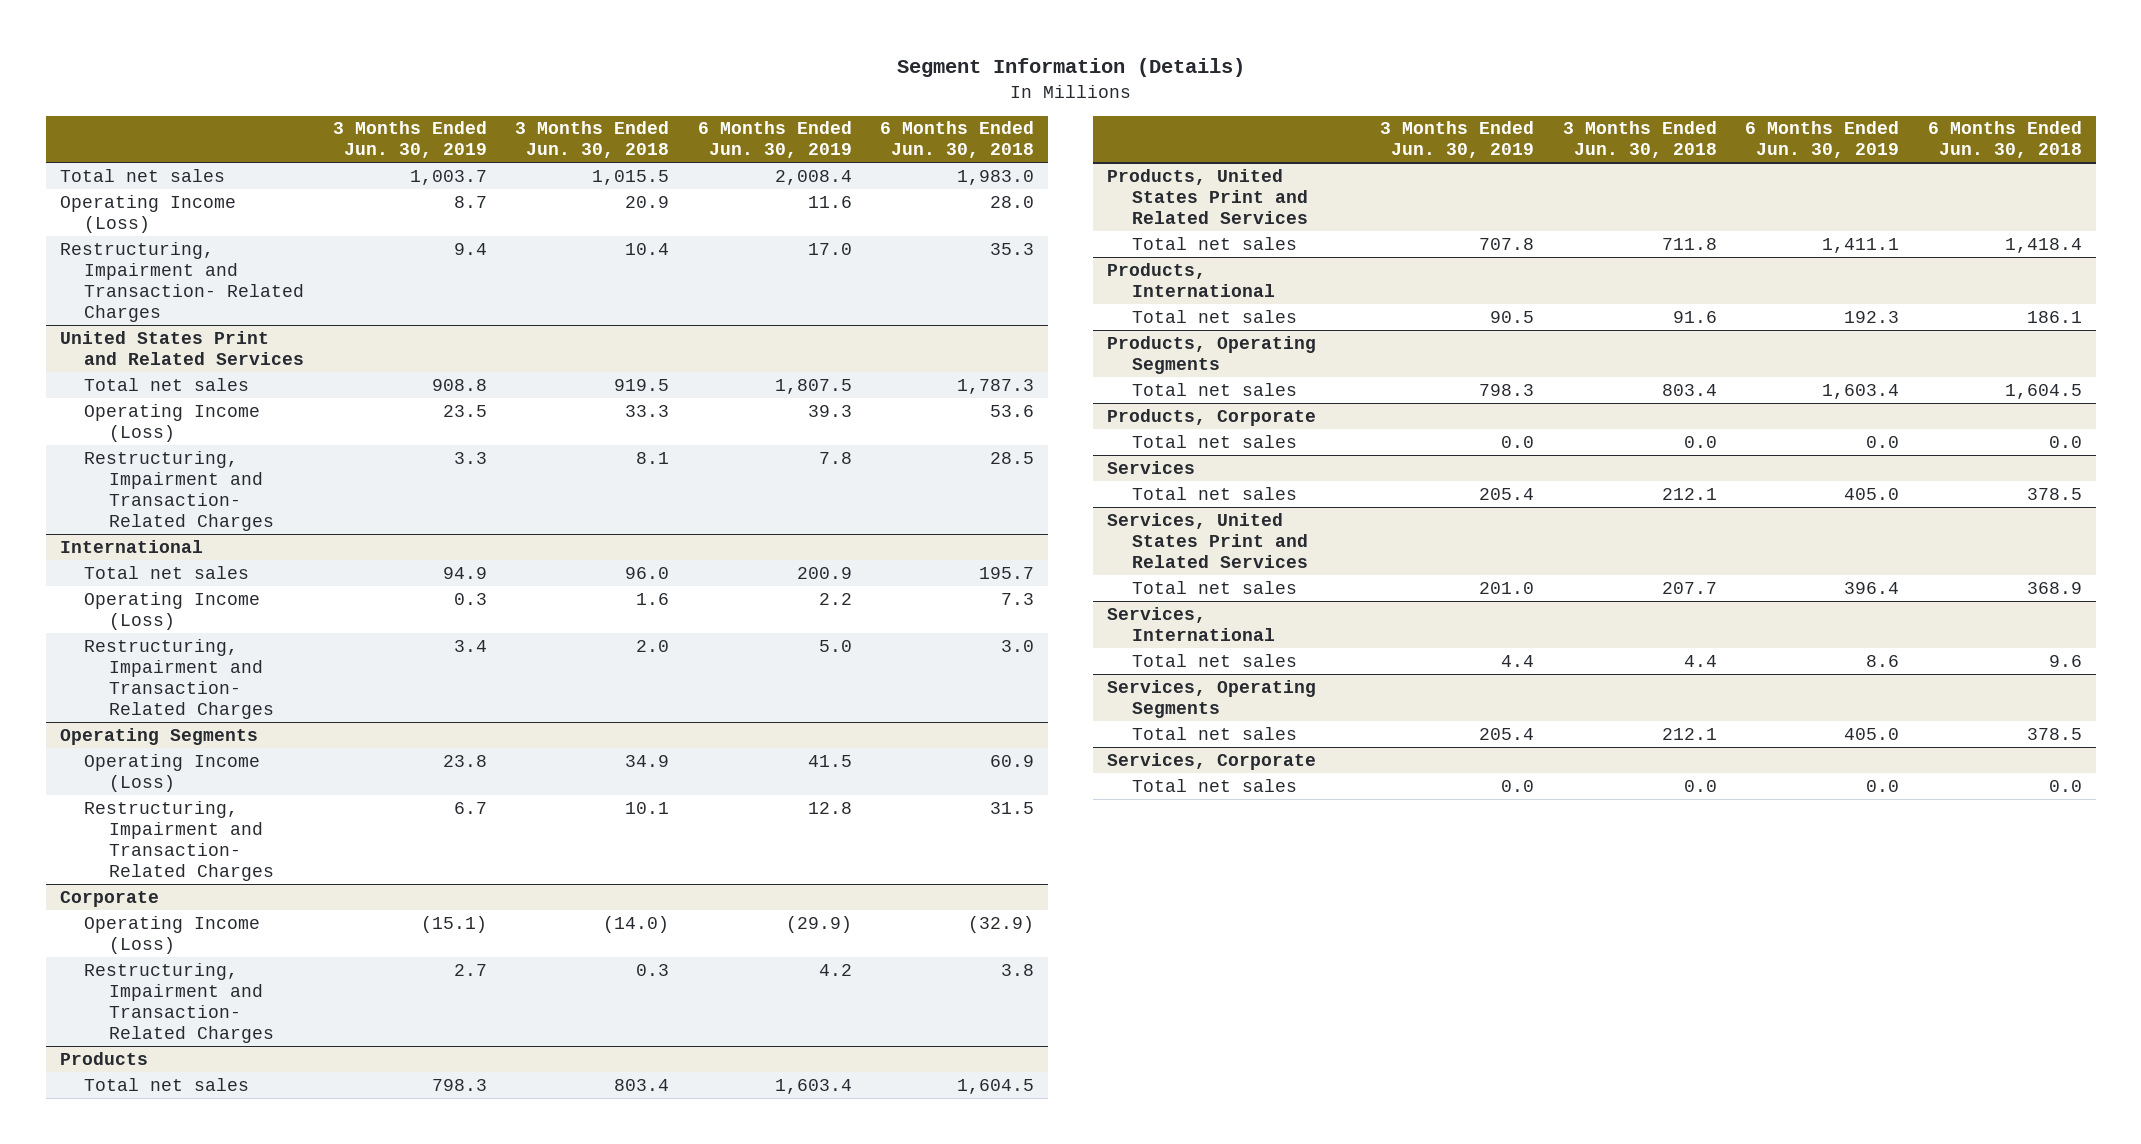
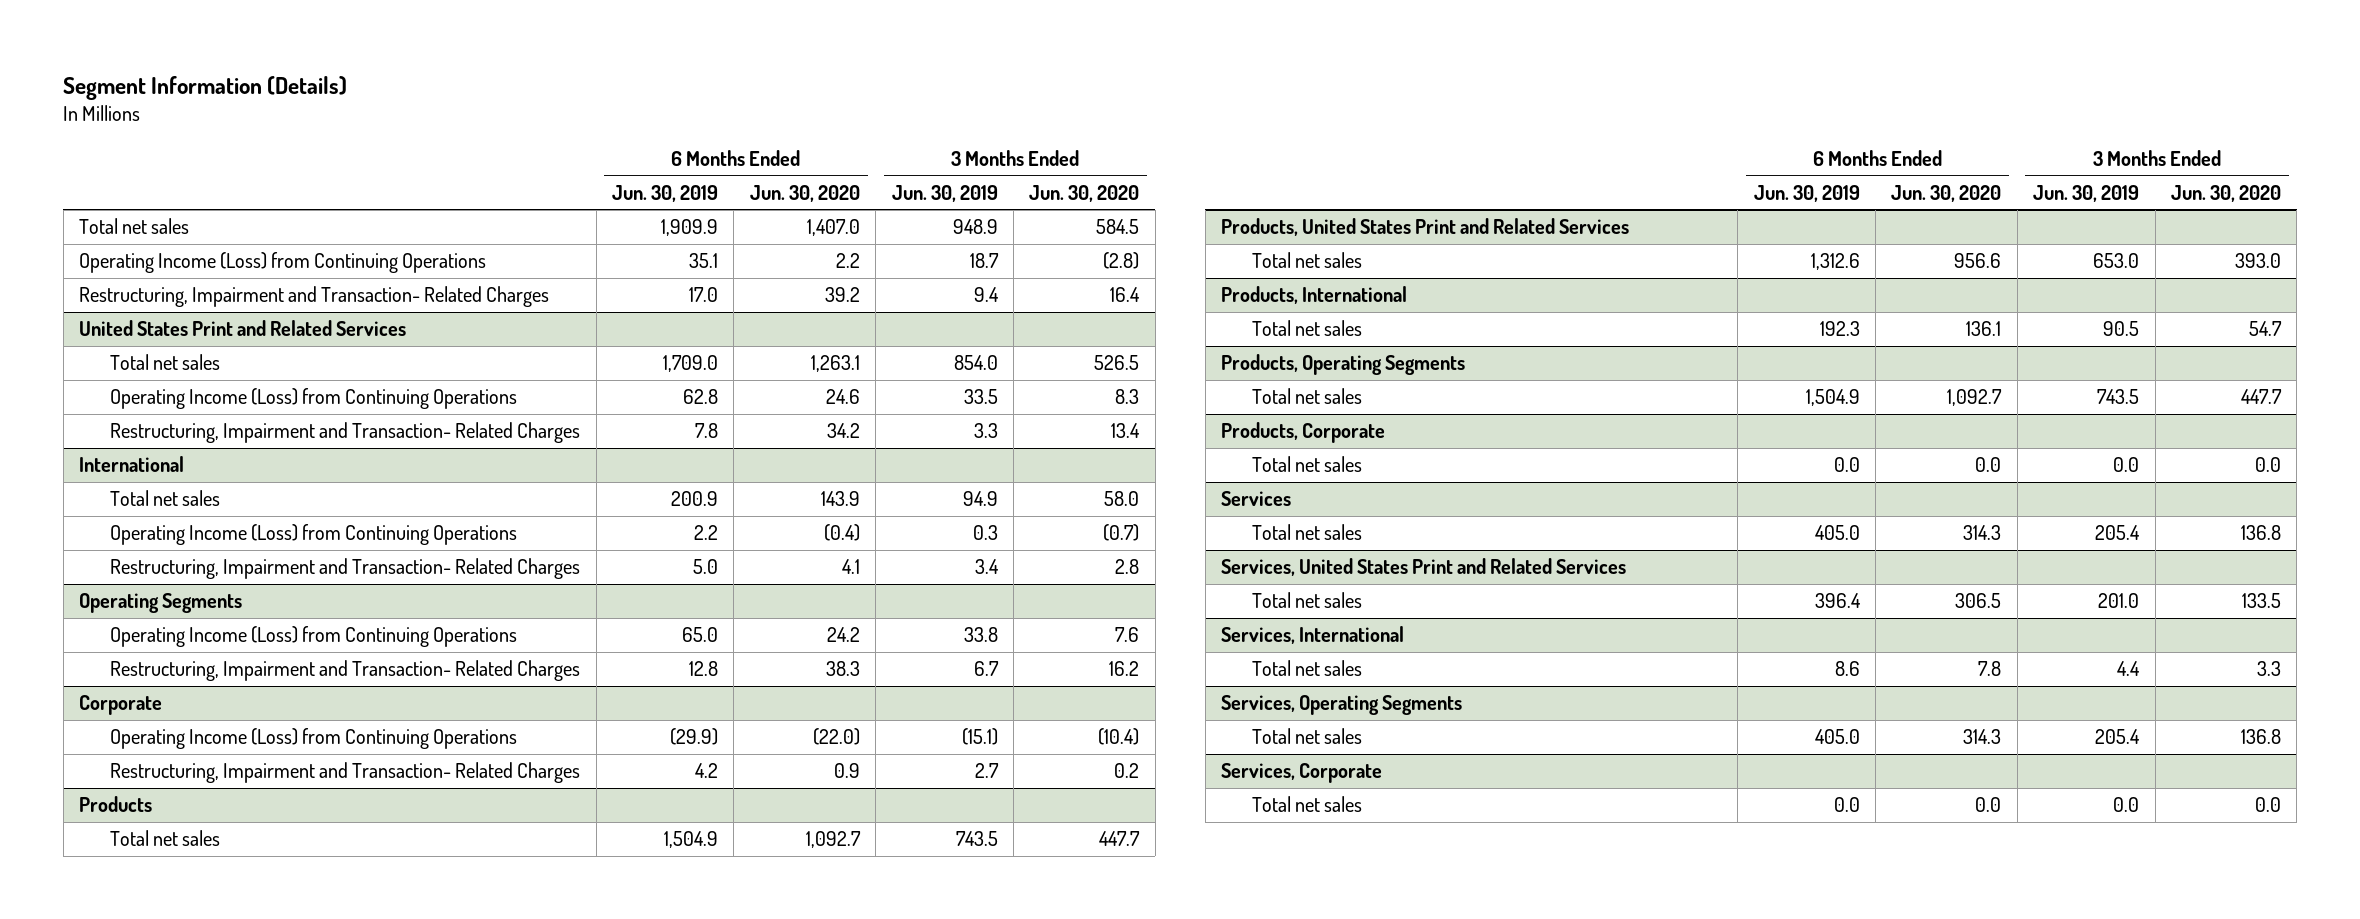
- | 3 Months Ended Jun. 30, 2019 | 3 Months Ended Jun. 30, 2018 | 6 Months Ended Jun. 30, 2019 | 6 Months Ended Jun. 30, 2018
+ | 6 Months Ended Jun. 30, 2019 | 6 Months Ended Jun. 30, 2020 | 3 Months Ended Jun. 30, 2019 | 3 Months Ended Jun. 30, 2020
- Total net sales | 1,003.7 | 1,015.5 | 2,008.4 | 1,983.0
- Operating Income (Loss) | 8.7 | 20.9 | 11.6 | 28.0
+ Total net sales | 1,909.9 | 1,407.0 | 948.9 | 584.5
+ Operating Income (Loss) from Continuing Operations | 35.1 | 2.2 | 18.7 | (2.8)
@ United States Print and Related Services
- Total net sales | 908.8 | 919.5 | 1,807.5 | 1,787.3
- Operating Income (Loss) | 23.5 | 33.3 | 39.3 | 53.6
+ Total net sales | 1,709.0 | 1,263.1 | 854.0 | 526.5
+ Operating Income (Loss) from Continuing Operations | 62.8 | 24.6 | 33.5 | 8.3
@ International
- Operating Income (Loss) | 0.3 | 1.6 | 2.2 | 7.3
+ Operating Income (Loss) from Continuing Operations | 2.2 | (0.4) | 0.3 | (0.7)
@ Operating Segments
- Operating Income (Loss) | 23.8 | 34.9 | 41.5 | 60.9
+ Operating Income (Loss) from Continuing Operations | 65.0 | 24.2 | 33.8 | 7.6
@ Corporate
- Operating Income (Loss) | (15.1) | (14.0) | (29.9) | (32.9)
+ Operating Income (Loss) from Continuing Operations | (29.9) | (22.0) | (15.1) | (10.4)
@ Products
- Total net sales | 798.3 | 803.4 | 1,603.4 | 1,604.5
+ Total net sales | 1,504.9 | 1,092.7 | 743.5 | 447.7
@ Products, United States Print and Related Services
- Total net sales | 707.8 | 711.8 | 1,411.1 | 1,418.4
+ Total net sales | 1,312.6 | 956.6 | 653.0 | 393.0
@ Products, Operating Segments
- Total net sales | 798.3 | 803.4 | 1,603.4 | 1,604.5
+ Total net sales | 1,504.9 | 1,092.7 | 743.5 | 447.7

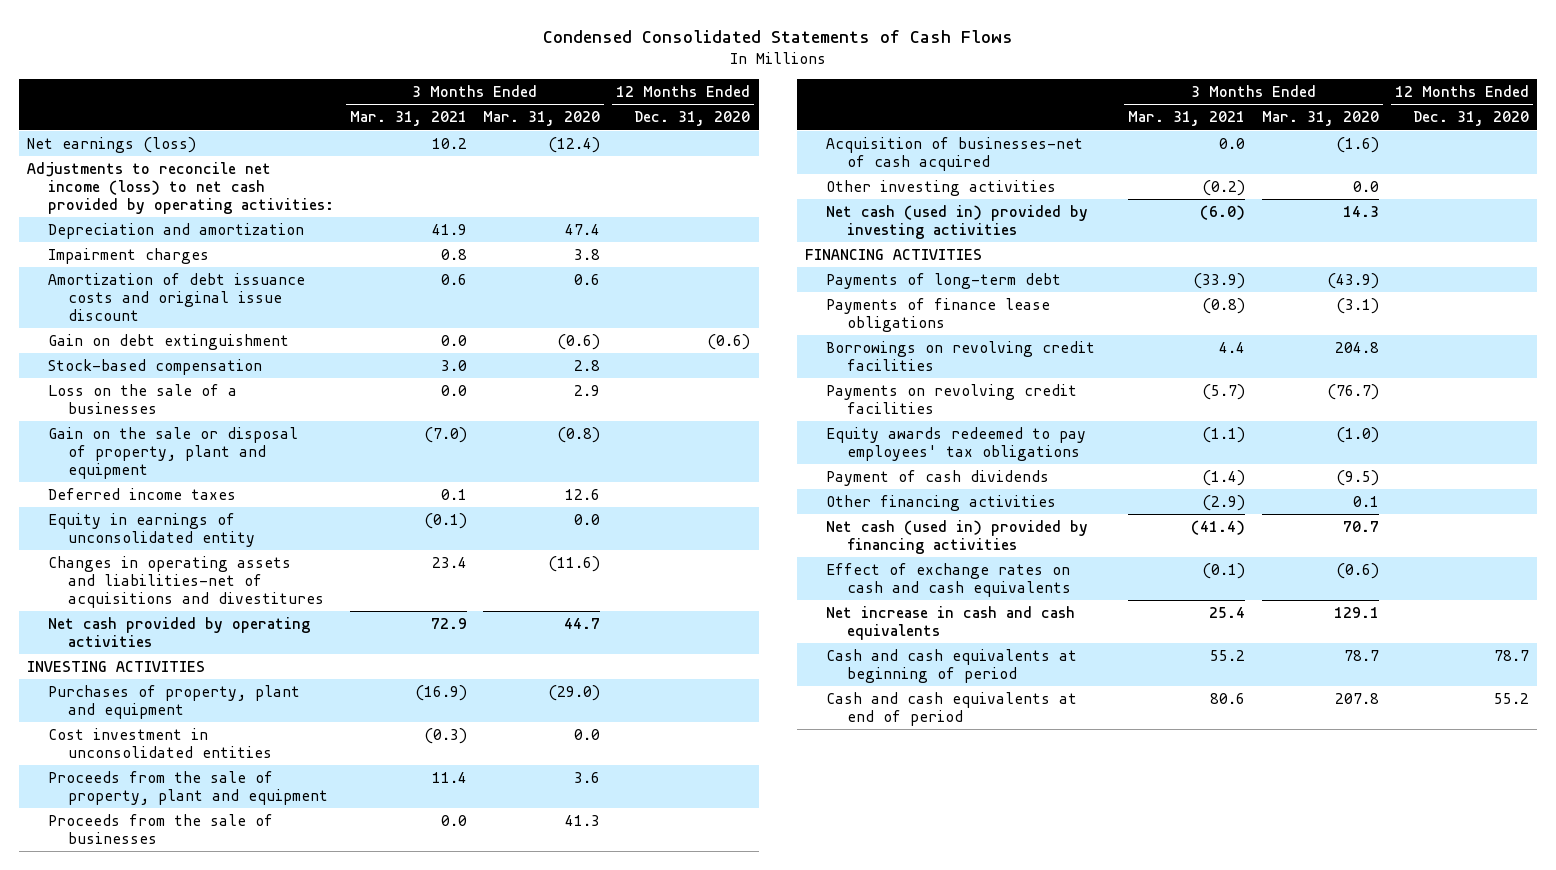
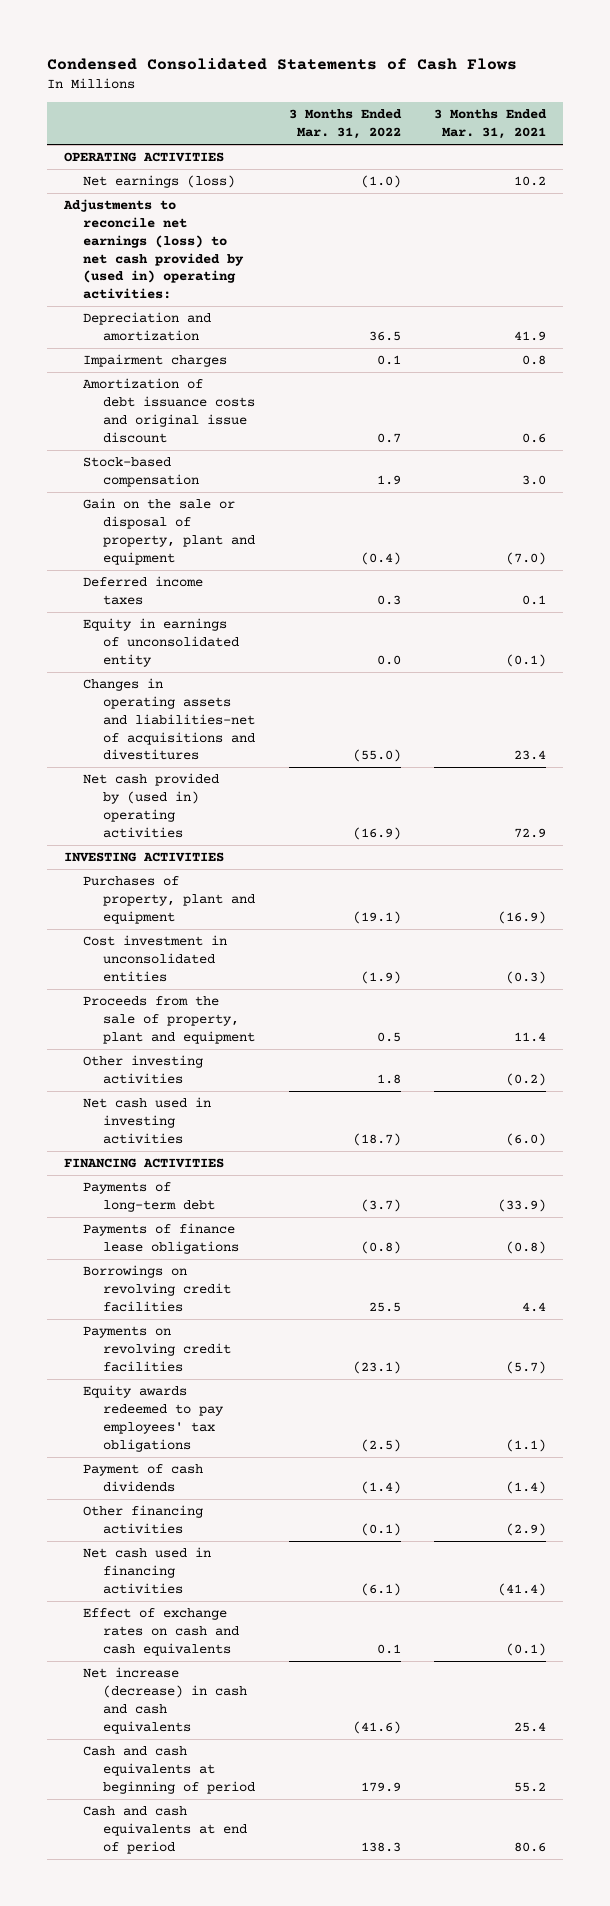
- | 3 Months Ended Mar. 31, 2021 | 3 Months Ended Mar. 31, 2020 | 12 Months Ended Dec. 31, 2020
+ | 3 Months Ended Mar. 31, 2022 | 3 Months Ended Mar. 31, 2021
+ OPERATING ACTIVITIES
- Adjustments to reconcile net income (loss) to net cash provided by operating activities:
+ Adjustments to reconcile net earnings (loss) to net cash provided by (used in) operating activities:
- Gain on debt extinguishment | 0.0 | (0.6) | (0.6)
- Loss on the sale of a businesses | 0.0 | 2.9 |
- Net cash provided by operating activities | 72.9 | 44.7 |
+ Net cash provided by (used in) operating activities | (16.9) | 72.9
- Proceeds from the sale of businesses | 0.0 | 41.3 |
- Acquisition of businesses-net of cash acquired | 0.0 | (1.6) |
- Net cash (used in) provided by investing activities | (6.0) | 14.3 |
+ Net cash used in investing activities | (18.7) | (6.0)
- Net cash (used in) provided by financing activities | (41.4) | 70.7 |
+ Net cash used in financing activities | (6.1) | (41.4)
- Net increase in cash and cash equivalents | 25.4 | 129.1 |
+ Net increase (decrease) in cash and cash equivalents | (41.6) | 25.4

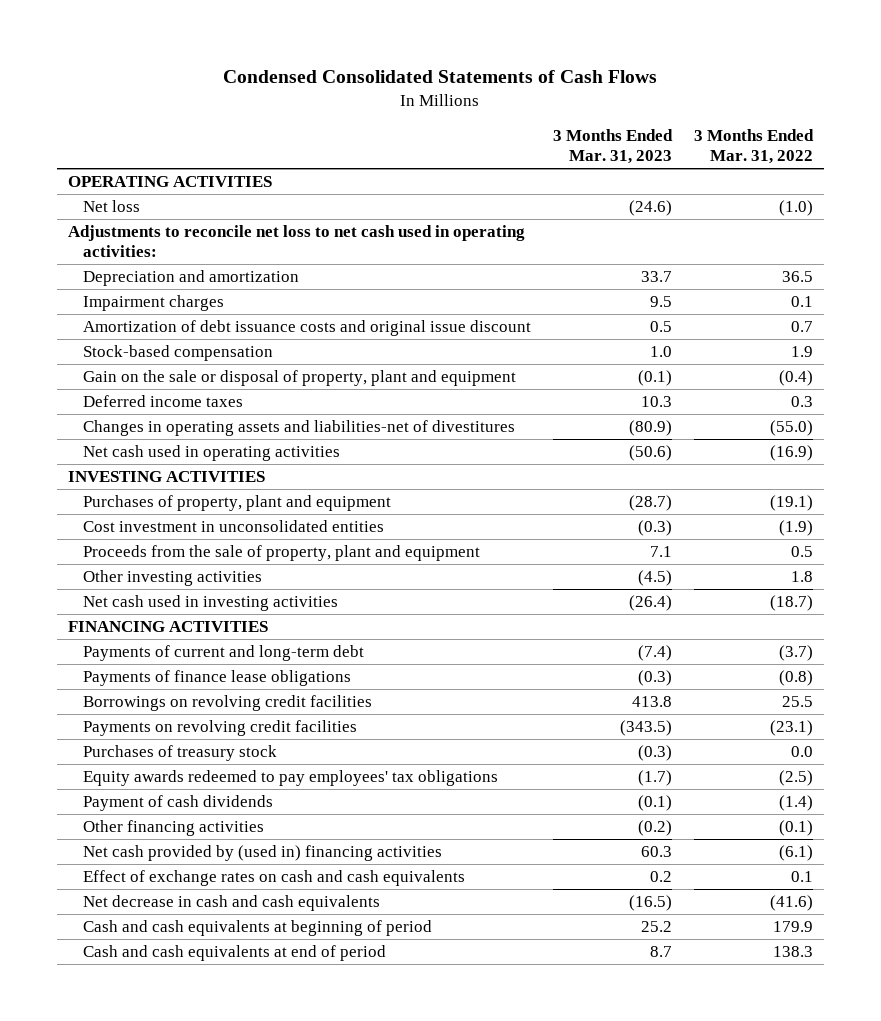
- | 3 Months Ended Mar. 31, 2022 | 3 Months Ended Mar. 31, 2021
+ | 3 Months Ended Mar. 31, 2023 | 3 Months Ended Mar. 31, 2022
- Net earnings (loss) | (1.0) | 10.2
- Adjustments to reconcile net earnings (loss) to net cash provided by (used in) operating activities:
+ Net loss | (24.6) | (1.0)
+ Adjustments to reconcile net loss to net cash used in operating activities:
- Equity in earnings of unconsolidated entity | 0.0 | (0.1)
- Changes in operating assets and liabilities-net of acquisitions and divestitures | (55.0) | 23.4
- Net cash provided by (used in) operating activities | (16.9) | 72.9
+ Changes in operating assets and liabilities-net of divestitures | (80.9) | (55.0)
+ Net cash used in operating activities | (50.6) | (16.9)
- Payments of long-term debt | (3.7) | (33.9)
+ Payments of current and long-term debt | (7.4) | (3.7)
+ Purchases of treasury stock | (0.3) | 0.0
- Net cash used in financing activities | (6.1) | (41.4)
+ Net cash provided by (used in) financing activities | 60.3 | (6.1)
- Net increase (decrease) in cash and cash equivalents | (41.6) | 25.4
+ Net decrease in cash and cash equivalents | (16.5) | (41.6)

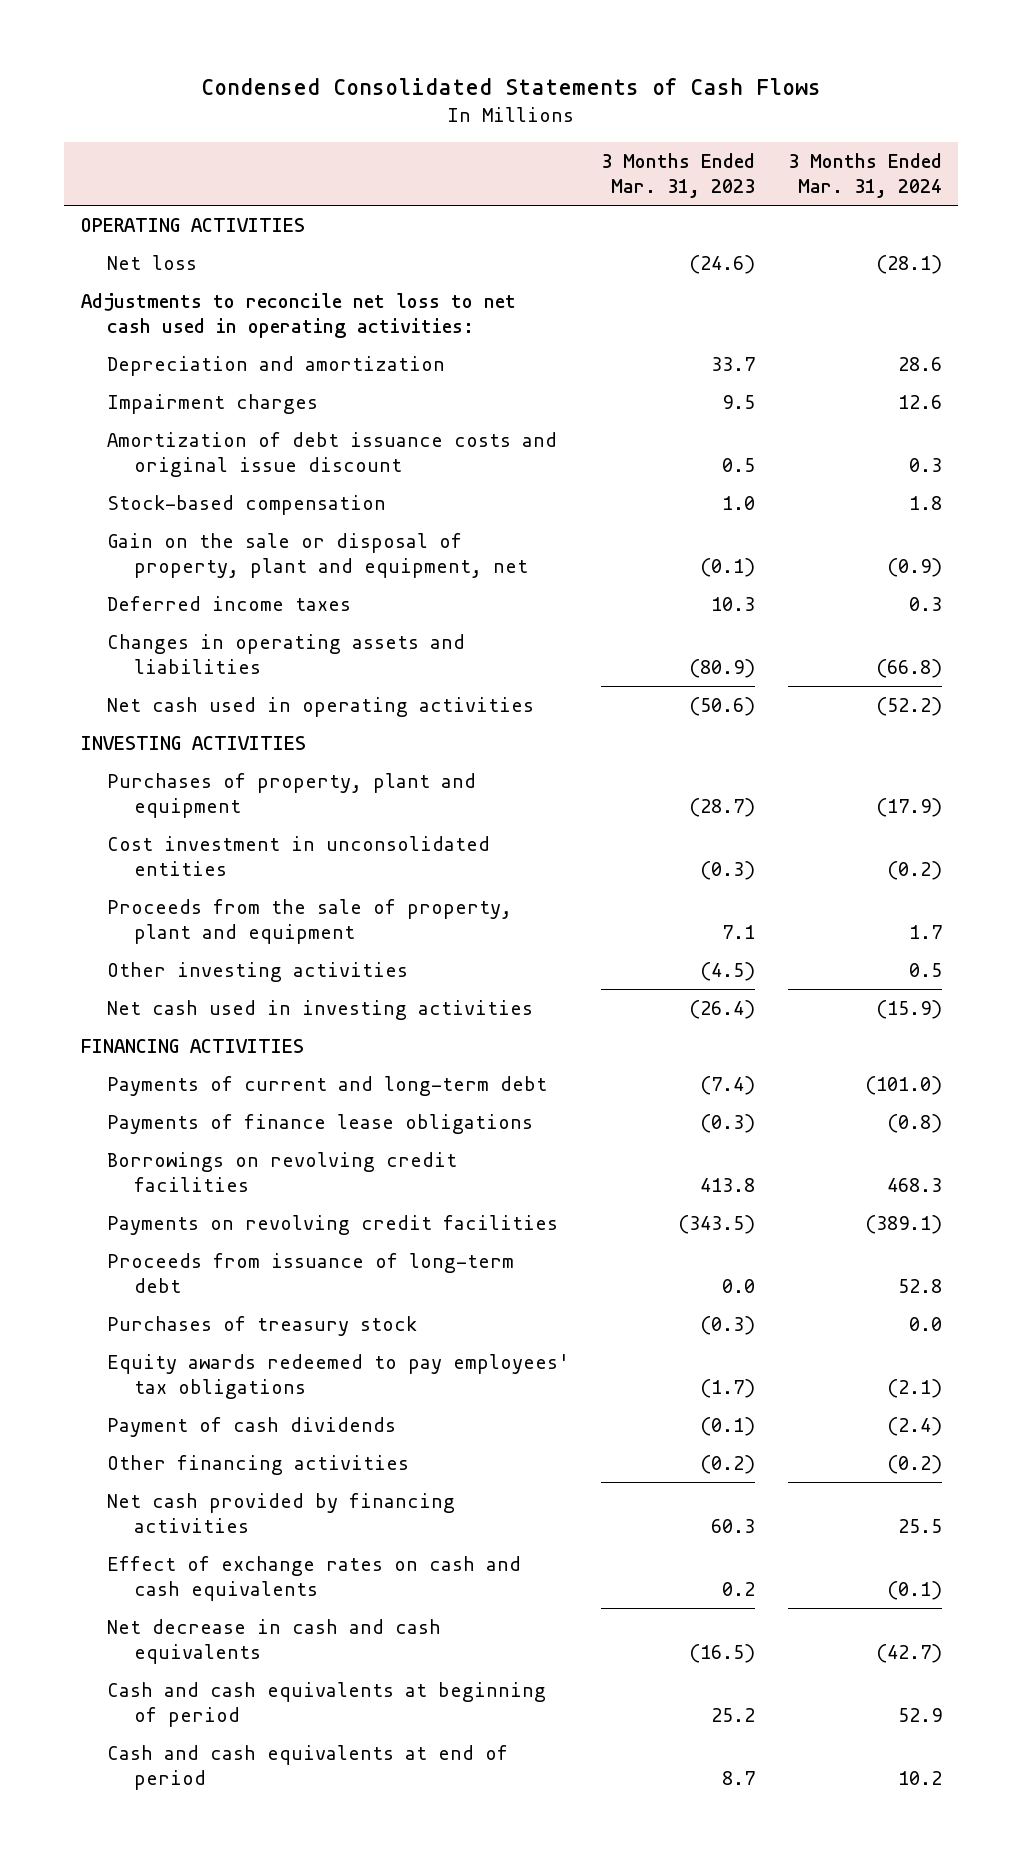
- | 3 Months Ended Mar. 31, 2023 | 3 Months Ended Mar. 31, 2022
+ | 3 Months Ended Mar. 31, 2023 | 3 Months Ended Mar. 31, 2024
- Gain on the sale or disposal of property, plant and equipment | (0.1) | (0.4)
+ Gain on the sale or disposal of property, plant and equipment, net | (0.1) | (0.9)
- Changes in operating assets and liabilities-net of divestitures | (80.9) | (55.0)
+ Changes in operating assets and liabilities | (80.9) | (66.8)
+ Proceeds from issuance of long-term debt | 0.0 | 52.8
- Net cash provided by (used in) financing activities | 60.3 | (6.1)
+ Net cash provided by financing activities | 60.3 | 25.5

